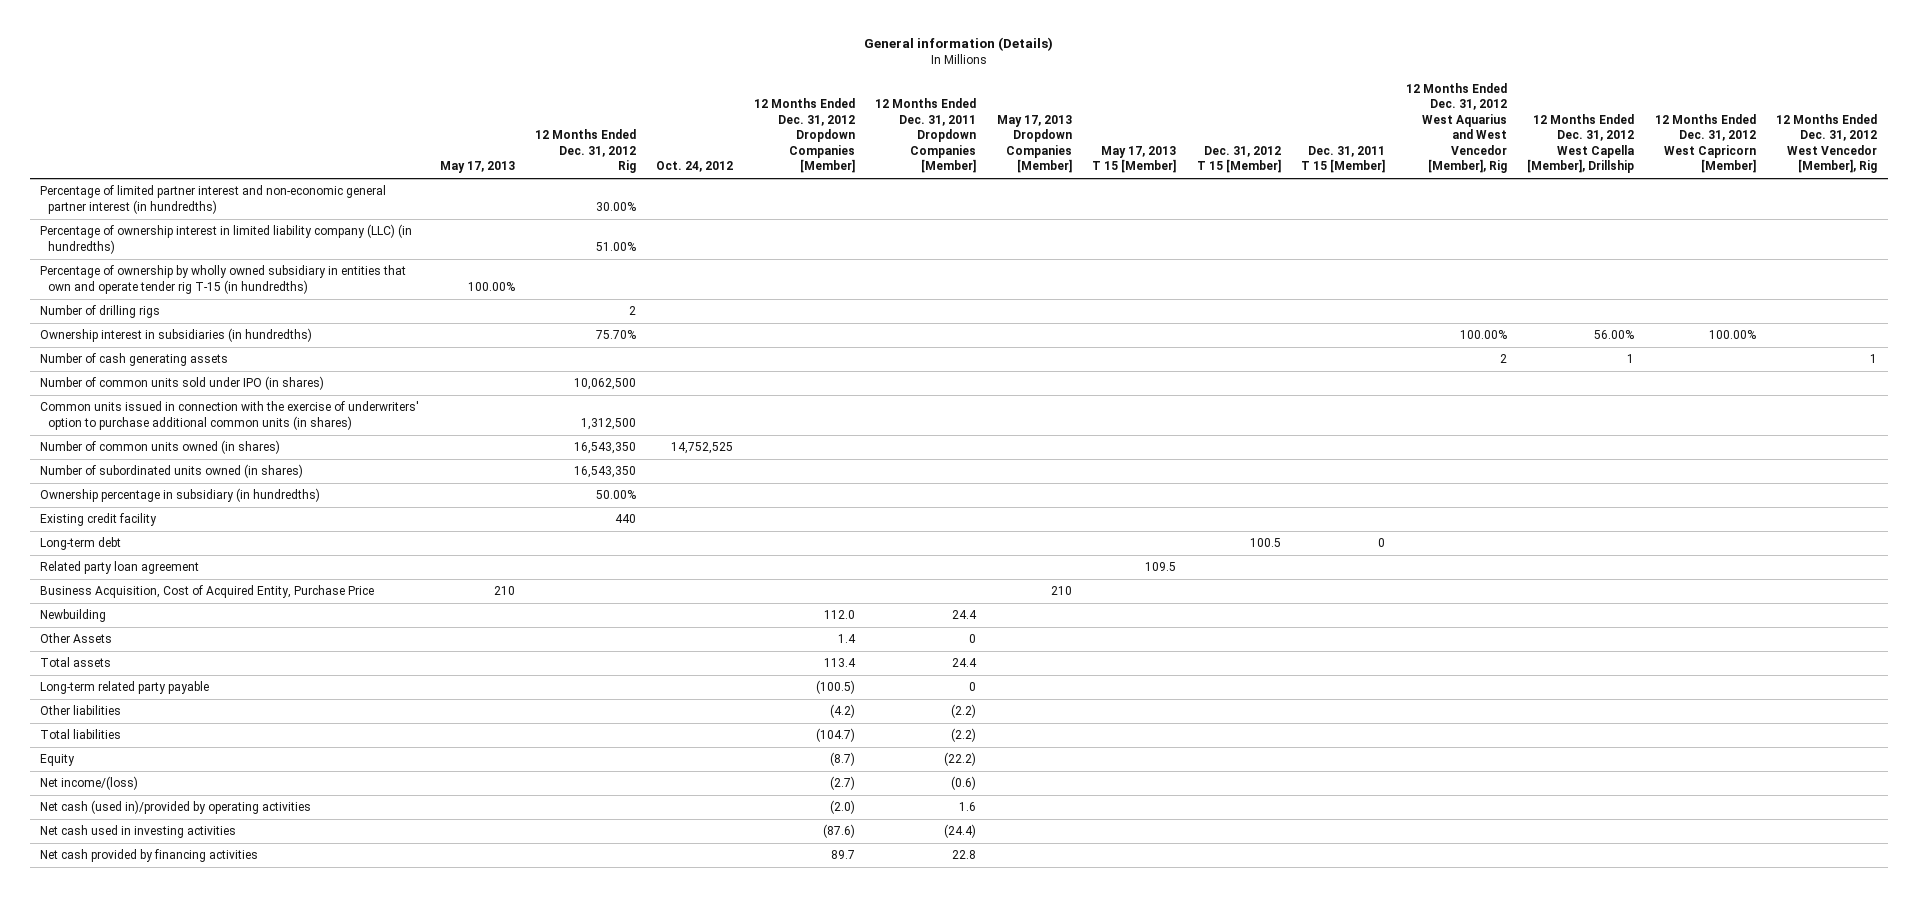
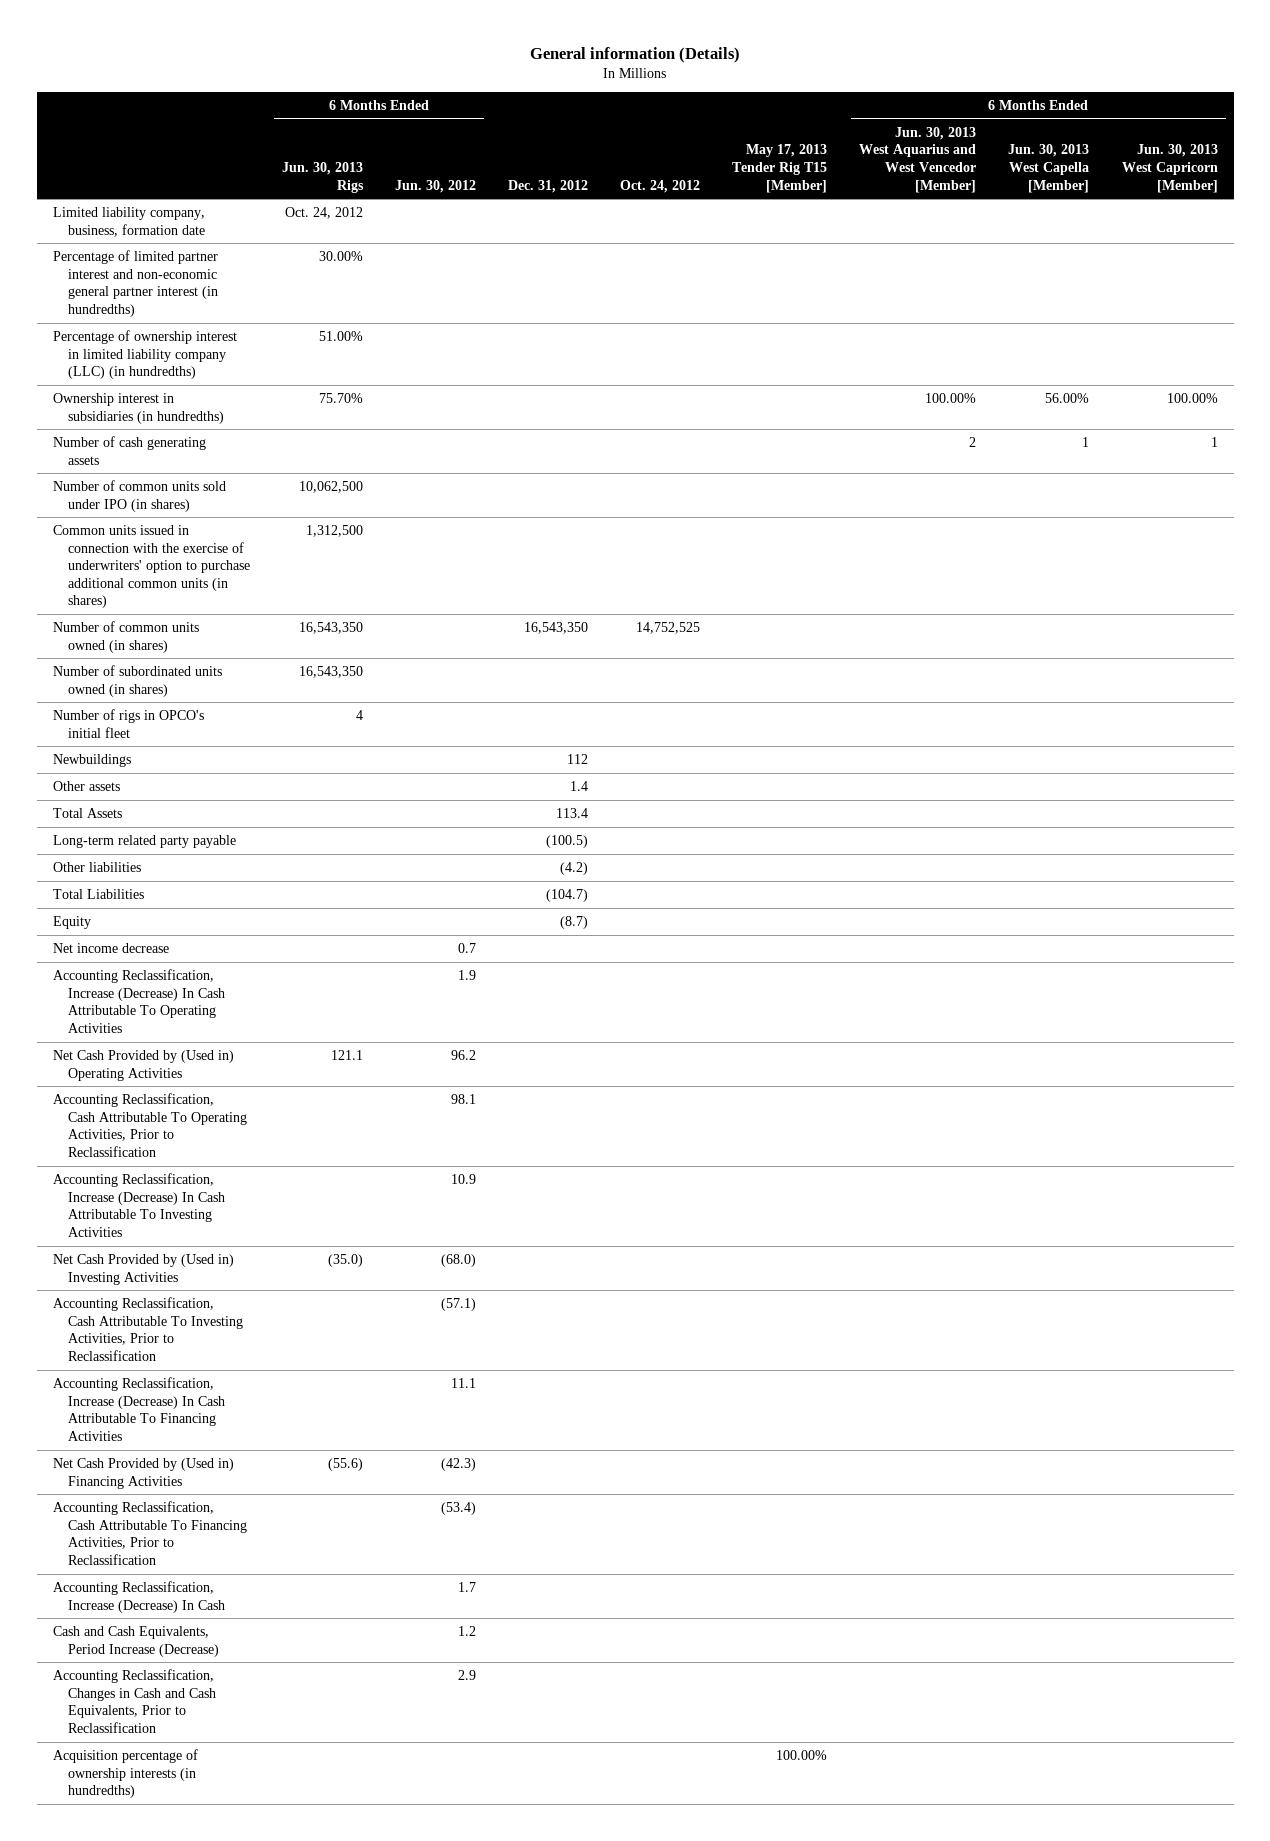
- | May 17, 2013 | 12 Months Ended Dec. 31, 2012 Rig | Oct. 24, 2012 | 12 Months Ended Dec. 31, 2012 Dropdown Companies [Member] | 12 Months Ended Dec. 31, 2011 Dropdown Companies [Member] | May 17, 2013 Dropdown Companies [Member] | May 17, 2013 T 15 [Member] | Dec. 31, 2012 T 15 [Member] | Dec. 31, 2011 T 15 [Member] | 12 Months Ended Dec. 31, 2012 West Aquarius and West Vencedor [Member], Rig | 12 Months Ended Dec. 31, 2012 West Capella [Member], Drillship | 12 Months Ended Dec. 31, 2012 West Capricorn [Member] | 12 Months Ended Dec. 31, 2012 West Vencedor [Member], Rig
+ | 6 Months Ended Jun. 30, 2013 Rigs | 6 Months Ended Jun. 30, 2012 | Dec. 31, 2012 | Oct. 24, 2012 | May 17, 2013 Tender Rig T15 [Member] | 6 Months Ended Jun. 30, 2013 West Aquarius and West Vencedor [Member] | 6 Months Ended Jun. 30, 2013 West Capella [Member] | 6 Months Ended Jun. 30, 2013 West Capricorn [Member]
+ Limited liability company, business, formation date | Oct. 24, 2012 | | | | | | |
- Percentage of ownership by wholly owned subsidiary in entities that own and operate tender rig T-15 (in hundredths) | 100.00% | | | | | | | | | | | |
- Number of drilling rigs | | 2 | | | | | | | | | | |
- Ownership percentage in subsidiary (in hundredths) | | 50.00% | | | | | | | | | | |
- Existing credit facility | | 440 | | | | | | | | | | |
- Long-term debt | | | | | | | | 100.5 | 0 | | | |
- Related party loan agreement | | | | | | | 109.5 | | | | | |
- Business Acquisition, Cost of Acquired Entity, Purchase Price | 210 | | | | | 210 | | | | | | |
- Newbuilding | | | | 112.0 | 24.4 | | | | | | | |
- Other Assets | | | | 1.4 | 0 | | | | | | | |
- Total assets | | | | 113.4 | 24.4 | | | | | | | |
+ Number of rigs in OPCO's initial fleet | 4 | | | | | | |
+ Newbuildings | | | 112 | | | | |
+ Other assets | | | 1.4 | | | | |
+ Total Assets | | | 113.4 | | | | |
- Total liabilities | | | | (104.7) | (2.2) | | | | | | | |
+ Total Liabilities | | | (104.7) | | | | |
- Net income/(loss) | | | | (2.7) | (0.6) | | | | | | | |
- Net cash (used in)/provided by operating activities | | | | (2.0) | 1.6 | | | | | | | |
- Net cash used in investing activities | | | | (87.6) | (24.4) | | | | | | | |
- Net cash provided by financing activities | | | | 89.7 | 22.8 | | | | | | | |
+ Net income decrease | | 0.7 | | | | | |
+ Accounting Reclassification, Increase (Decrease) In Cash Attributable To Operating Activities | | 1.9 | | | | | |
+ Net Cash Provided by (Used in) Operating Activities | 121.1 | 96.2 | | | | | |
+ Accounting Reclassification, Cash Attributable To Operating Activities, Prior to Reclassification | | 98.1 | | | | | |
+ Accounting Reclassification, Increase (Decrease) In Cash Attributable To Investing Activities | | 10.9 | | | | | |
+ Net Cash Provided by (Used in) Investing Activities | (35.0) | (68.0) | | | | | |
+ Accounting Reclassification, Cash Attributable To Investing Activities, Prior to Reclassification | | (57.1) | | | | | |
+ Accounting Reclassification, Increase (Decrease) In Cash Attributable To Financing Activities | | 11.1 | | | | | |
+ Net Cash Provided by (Used in) Financing Activities | (55.6) | (42.3) | | | | | |
+ Accounting Reclassification, Cash Attributable To Financing Activities, Prior to Reclassification | | (53.4) | | | | | |
+ Accounting Reclassification, Increase (Decrease) In Cash | | 1.7 | | | | | |
+ Cash and Cash Equivalents, Period Increase (Decrease) | | 1.2 | | | | | |
+ Accounting Reclassification, Changes in Cash and Cash Equivalents, Prior to Reclassification | | 2.9 | | | | | |
+ Acquisition percentage of ownership interests (in hundredths) | | | | | 100.00% | | |

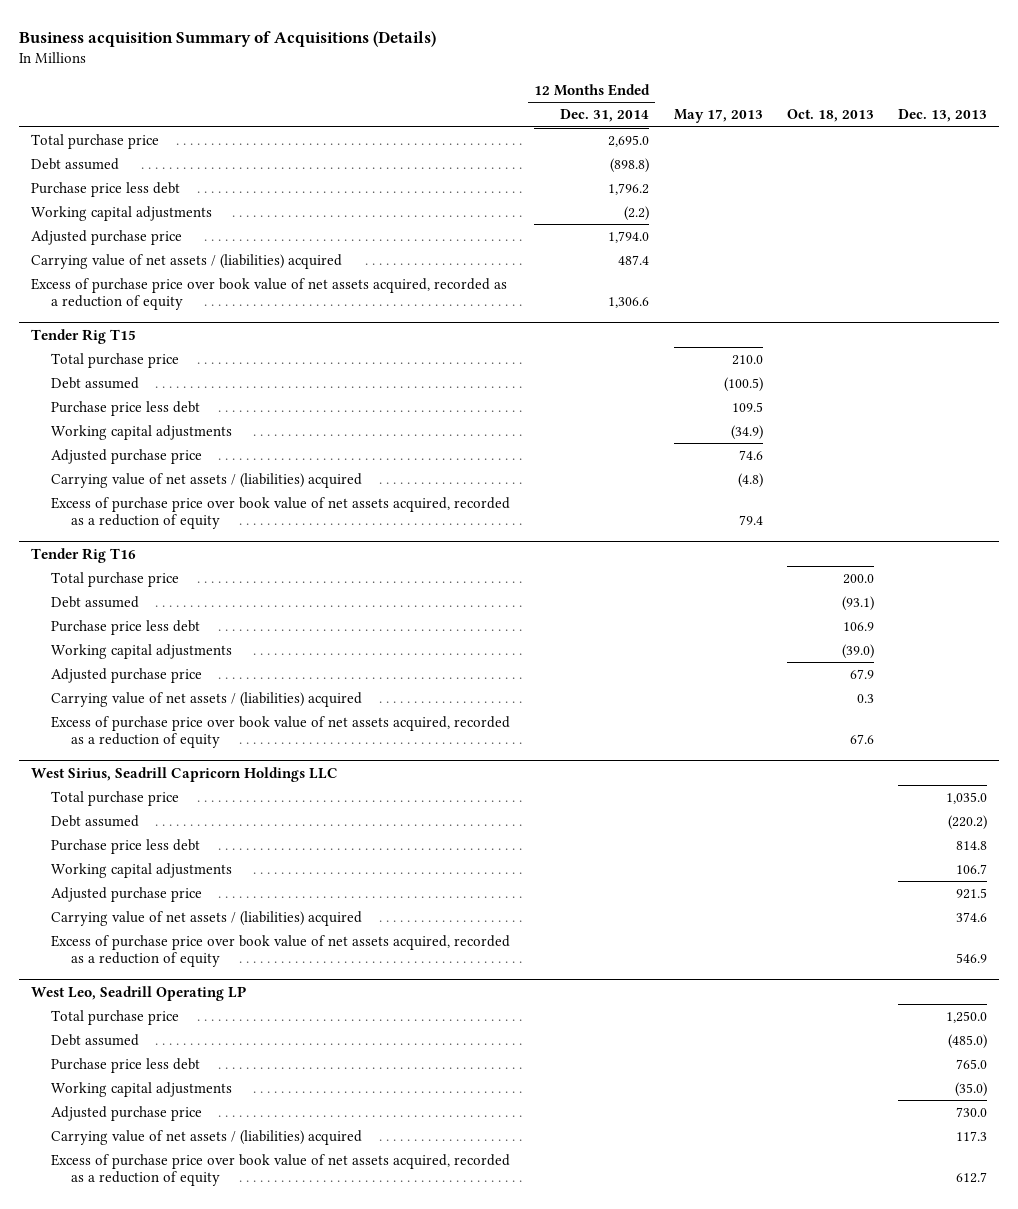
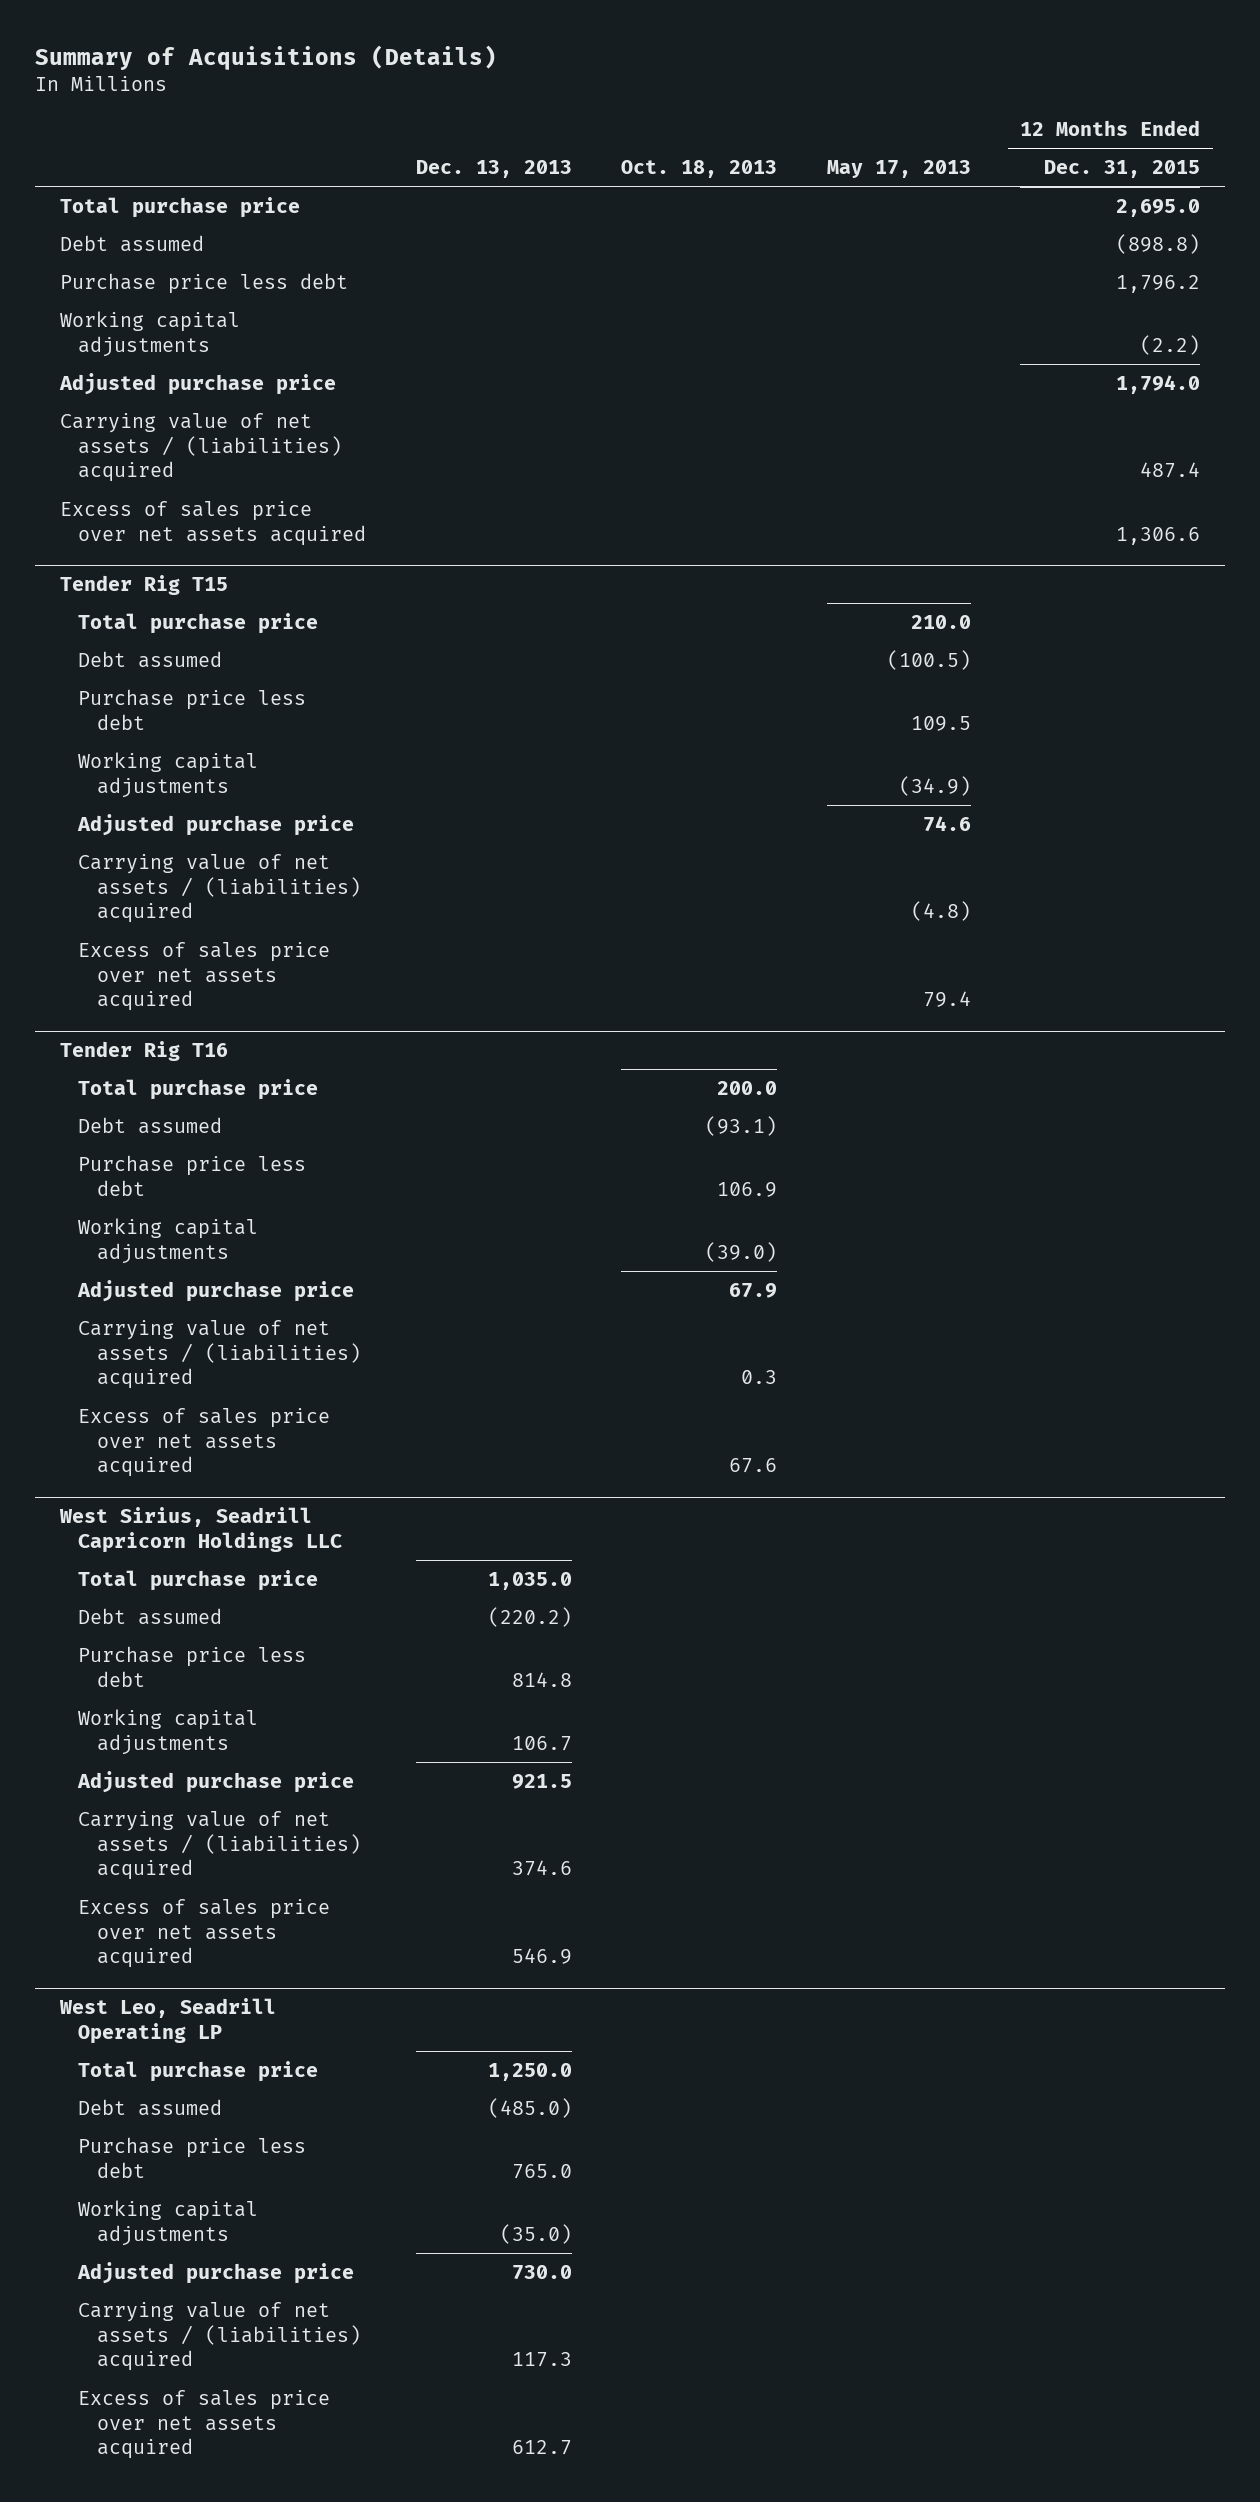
- Business acquisition Summary of Acquisitions (Details)
+ Summary of Acquisitions (Details)
- | 12 Months Ended Dec. 31, 2014 | May 17, 2013 | Oct. 18, 2013 | Dec. 13, 2013
+ | Dec. 13, 2013 | Oct. 18, 2013 | May 17, 2013 | 12 Months Ended Dec. 31, 2015
- Excess of purchase price over book value of net assets acquired, recorded as a reduction of equity | 1,306.6 | | |
+ Excess of sales price over net assets acquired | | | | 1,306.6
@ Tender Rig T15
- Excess of purchase price over book value of net assets acquired, recorded as a reduction of equity | | 79.4 | |
+ Excess of sales price over net assets acquired | | | 79.4 |
@ Tender Rig T16
- Excess of purchase price over book value of net assets acquired, recorded as a reduction of equity | | | 67.6 |
+ Excess of sales price over net assets acquired | | 67.6 | |
@ West Sirius, Seadrill Capricorn Holdings LLC
- Excess of purchase price over book value of net assets acquired, recorded as a reduction of equity | | | | 546.9
+ Excess of sales price over net assets acquired | 546.9 | | |
@ West Leo, Seadrill Operating LP
- Excess of purchase price over book value of net assets acquired, recorded as a reduction of equity | | | | 612.7
+ Excess of sales price over net assets acquired | 612.7 | | |

